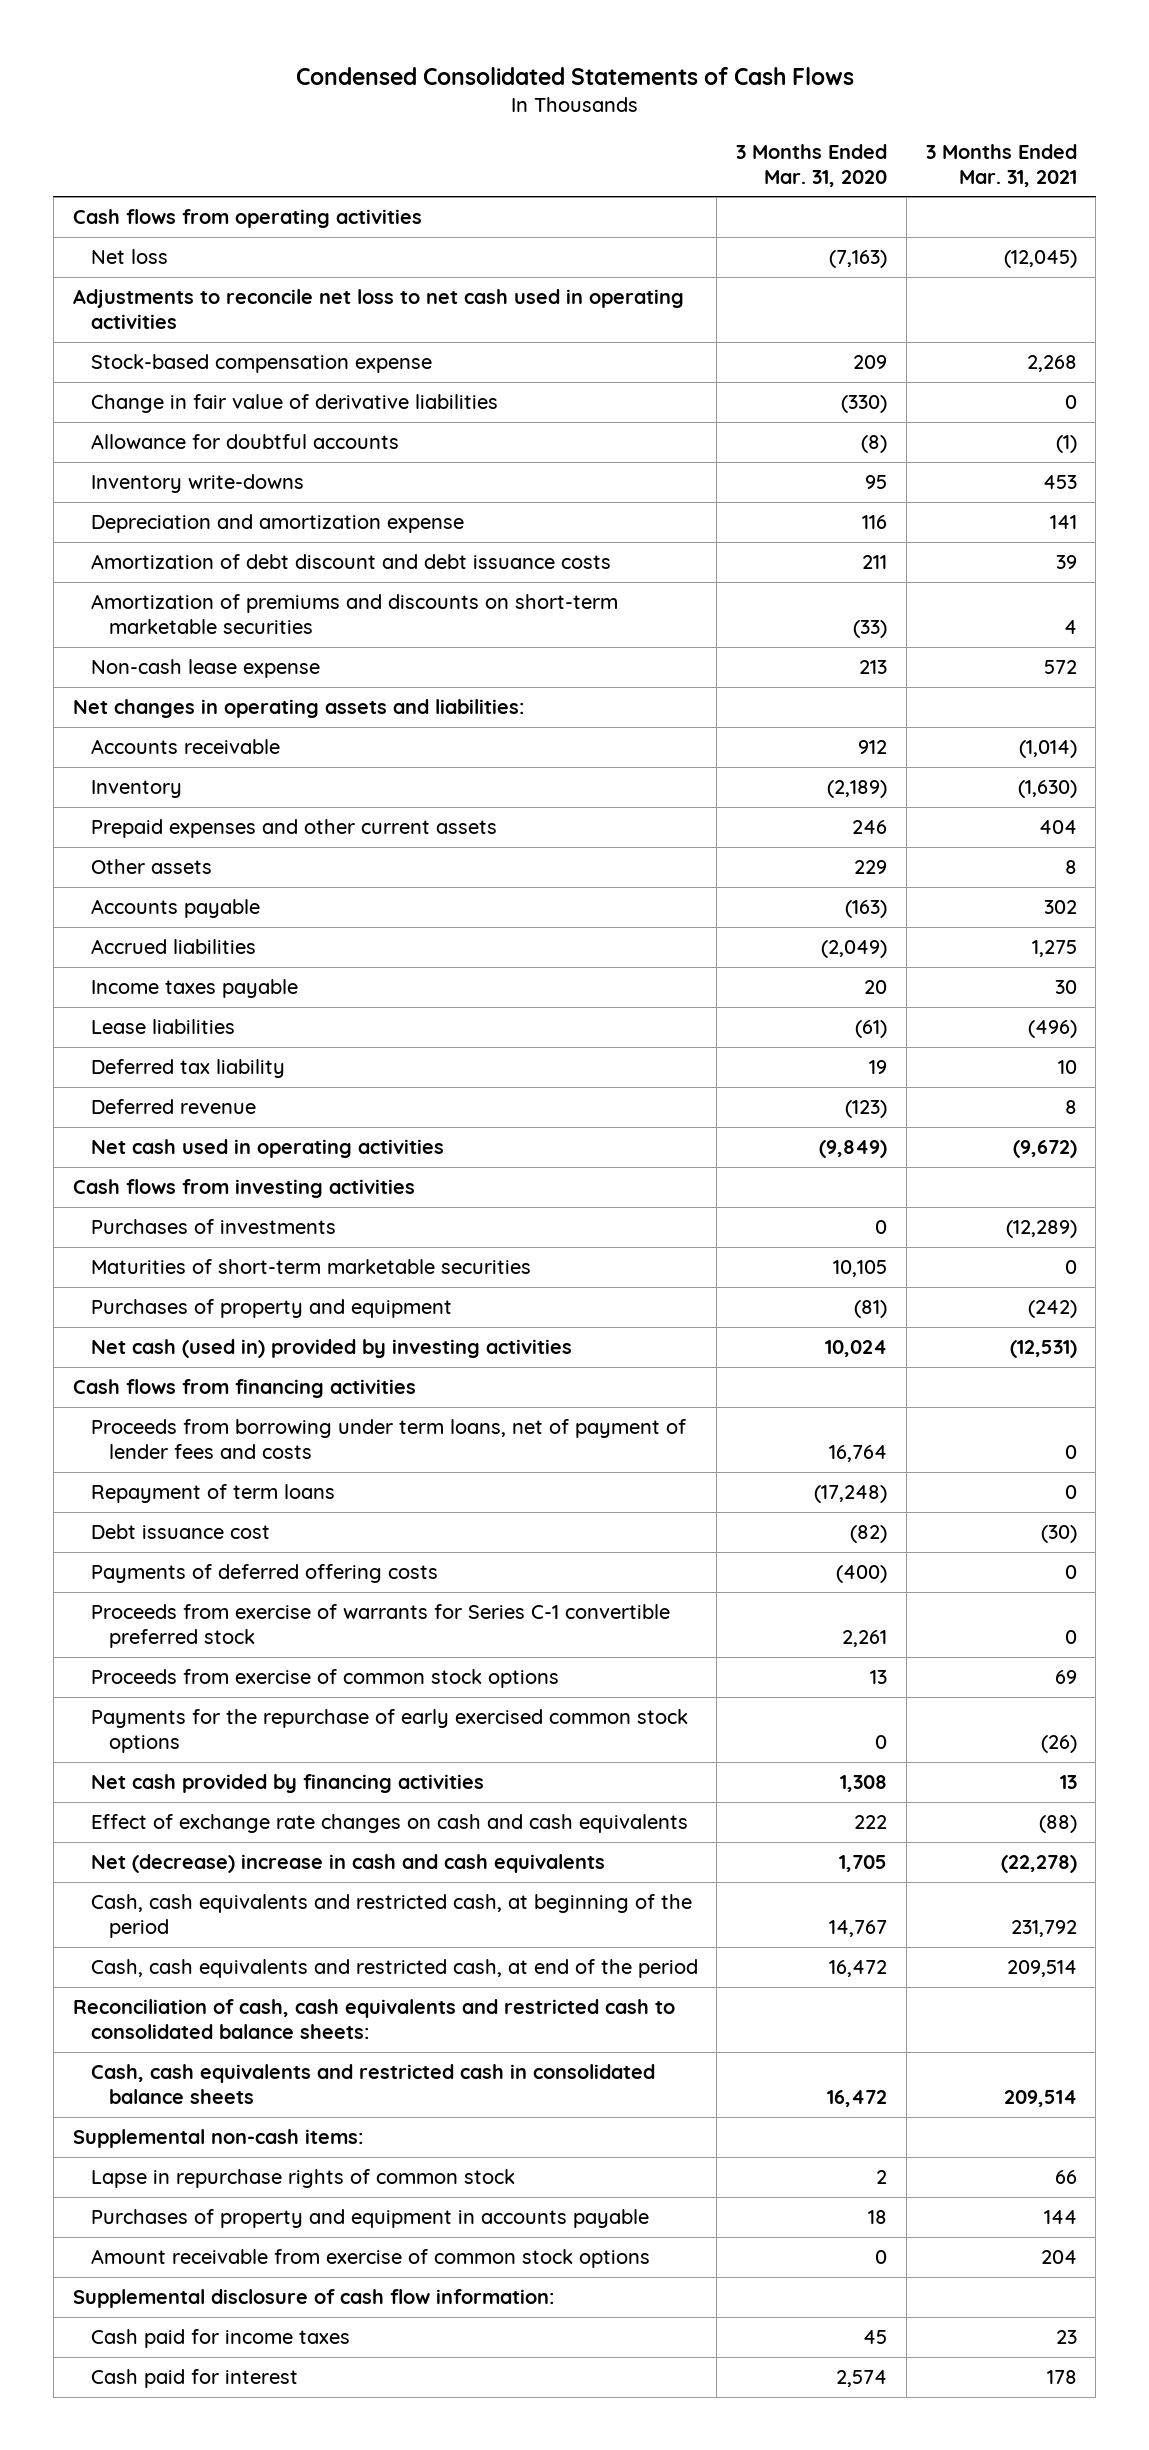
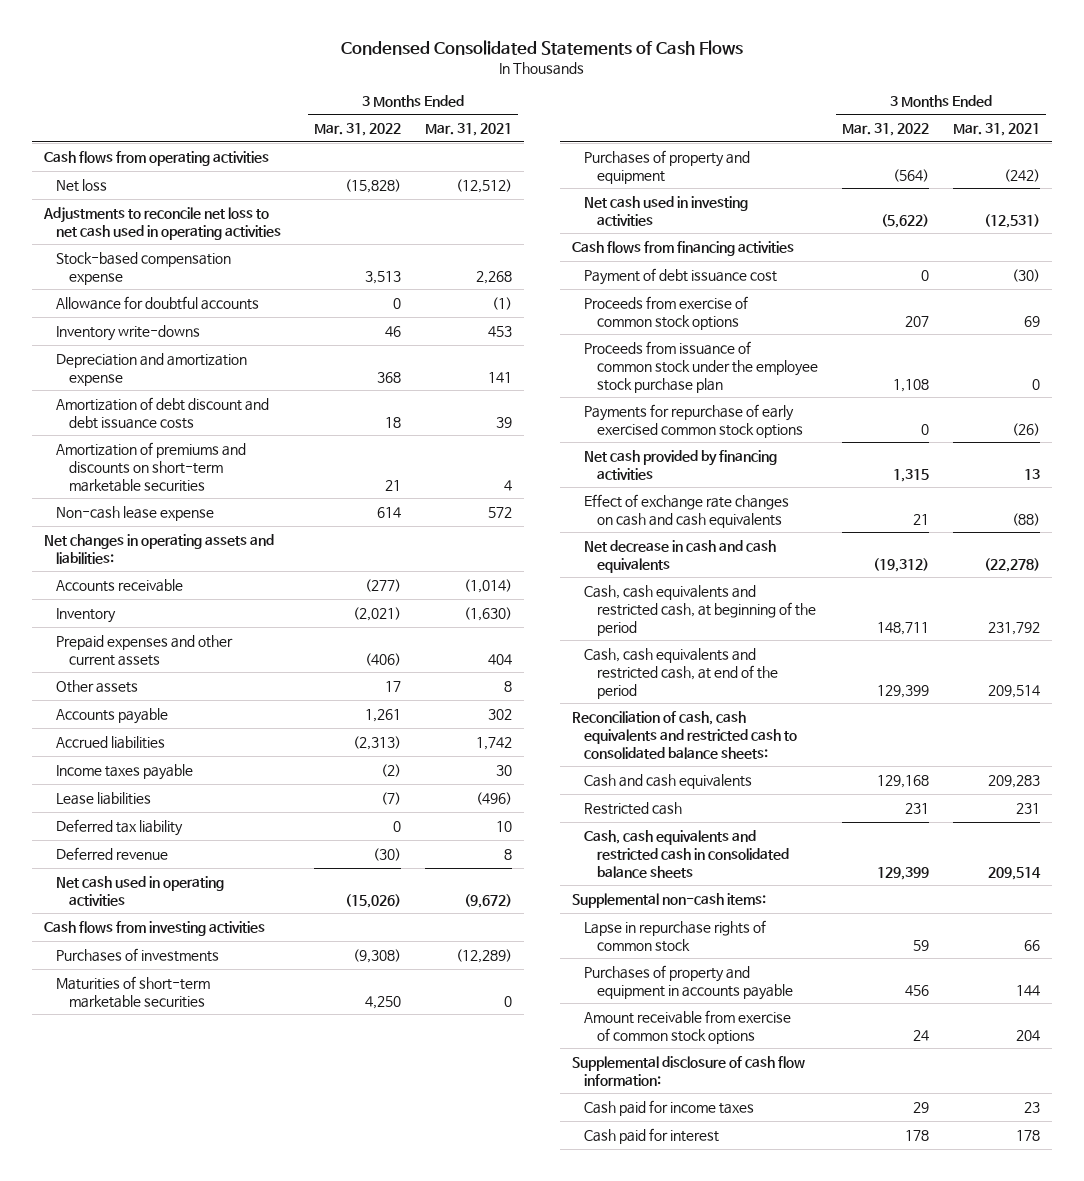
- | 3 Months Ended Mar. 31, 2020 | 3 Months Ended Mar. 31, 2021
+ | 3 Months Ended Mar. 31, 2022 | 3 Months Ended Mar. 31, 2021
- Net loss | (7,163) | (12,045)
+ Net loss | (15,828) | (12,512)
- Change in fair value of derivative liabilities | (330) | 0
- Accrued liabilities | (2,049) | 1,275
+ Accrued liabilities | (2,313) | 1,742
- Net cash (used in) provided by investing activities | 10,024 | (12,531)
+ Net cash used in investing activities | (5,622) | (12,531)
- Proceeds from borrowing under term loans, net of payment of lender fees and costs | 16,764 | 0
- Repayment of term loans | (17,248) | 0
- Debt issuance cost | (82) | (30)
- Payments of deferred offering costs | (400) | 0
- Proceeds from exercise of warrants for Series C-1 convertible preferred stock | 2,261 | 0
+ Payment of debt issuance cost | 0 | (30)
- Payments for the repurchase of early exercised common stock options | 0 | (26)
+ Proceeds from issuance of common stock under the employee stock purchase plan | 1,108 | 0
+ Payments for repurchase of early exercised common stock options | 0 | (26)
- Net (decrease) increase in cash and cash equivalents | 1,705 | (22,278)
+ Net decrease in cash and cash equivalents | (19,312) | (22,278)
+ Cash and cash equivalents | 129,168 | 209,283
+ Restricted cash | 231 | 231

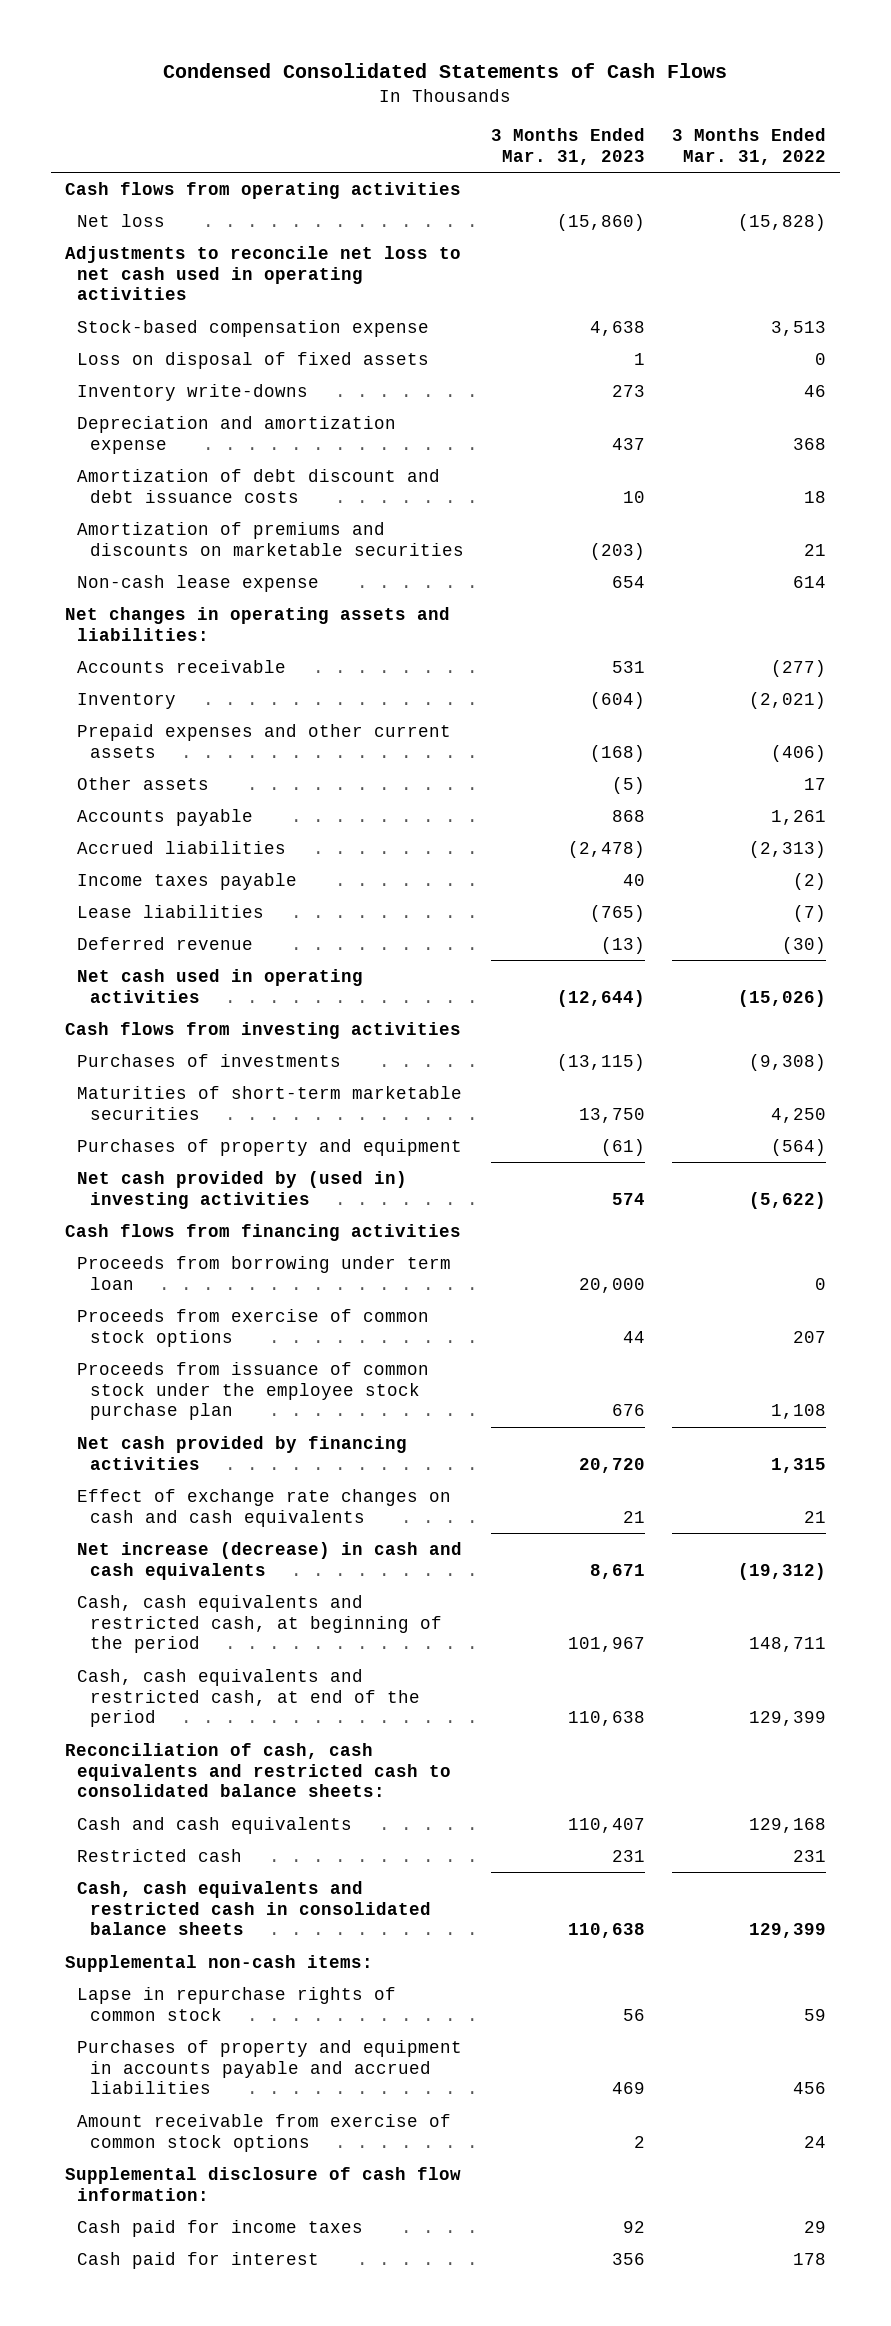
- | 3 Months Ended Mar. 31, 2022 | 3 Months Ended Mar. 31, 2021
+ | 3 Months Ended Mar. 31, 2023 | 3 Months Ended Mar. 31, 2022
- Allowance for doubtful accounts | 0 | (1)
+ Loss on disposal of fixed assets | 1 | 0
- Amortization of premiums and discounts on short-term marketable securities | 21 | 4
+ Amortization of premiums and discounts on marketable securities | (203) | 21
- Deferred tax liability | 0 | 10
- Net cash used in investing activities | (5,622) | (12,531)
+ Net cash provided by (used in) investing activities | 574 | (5,622)
- Payment of debt issuance cost | 0 | (30)
+ Proceeds from borrowing under term loan | 20,000 | 0
- Payments for repurchase of early exercised common stock options | 0 | (26)
- Net decrease in cash and cash equivalents | (19,312) | (22,278)
+ Net increase (decrease) in cash and cash equivalents | 8,671 | (19,312)
- Purchases of property and equipment in accounts payable | 456 | 144
+ Purchases of property and equipment in accounts payable and accrued liabilities | 469 | 456

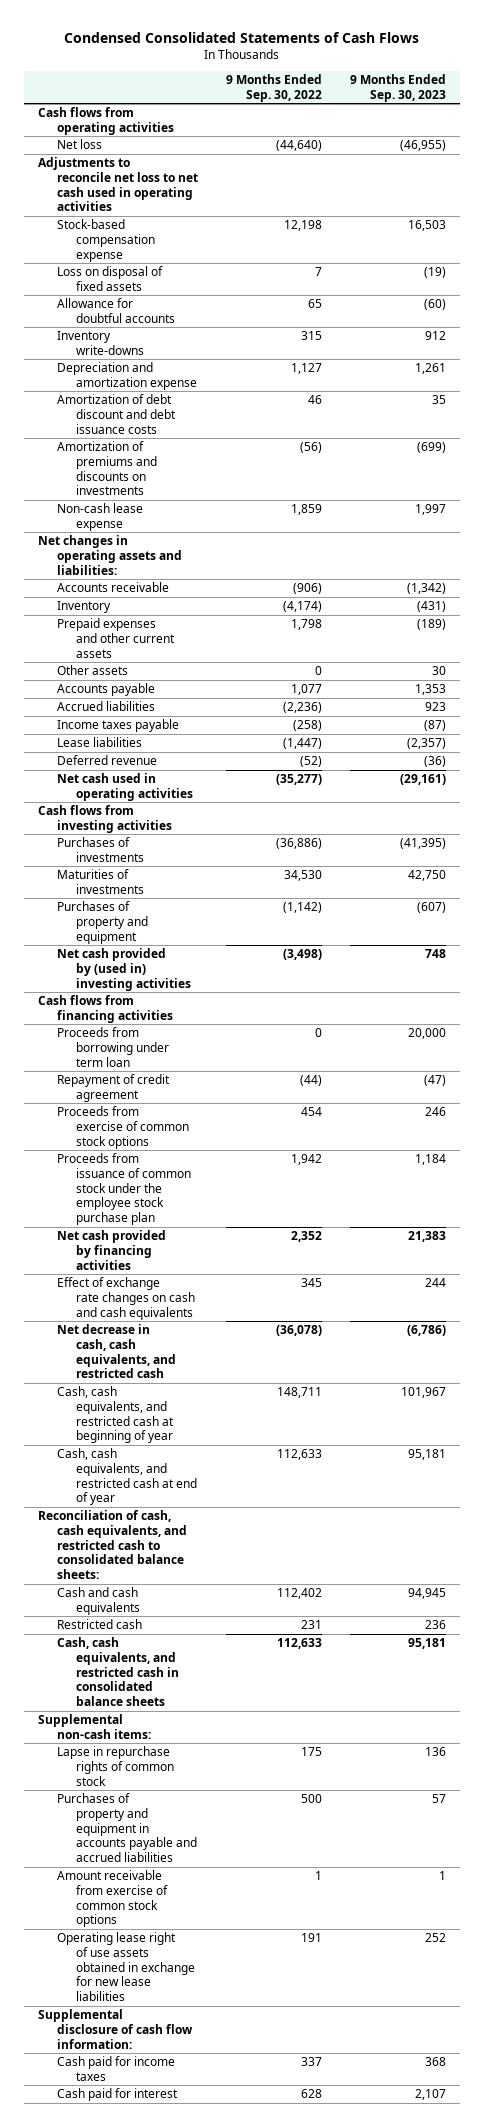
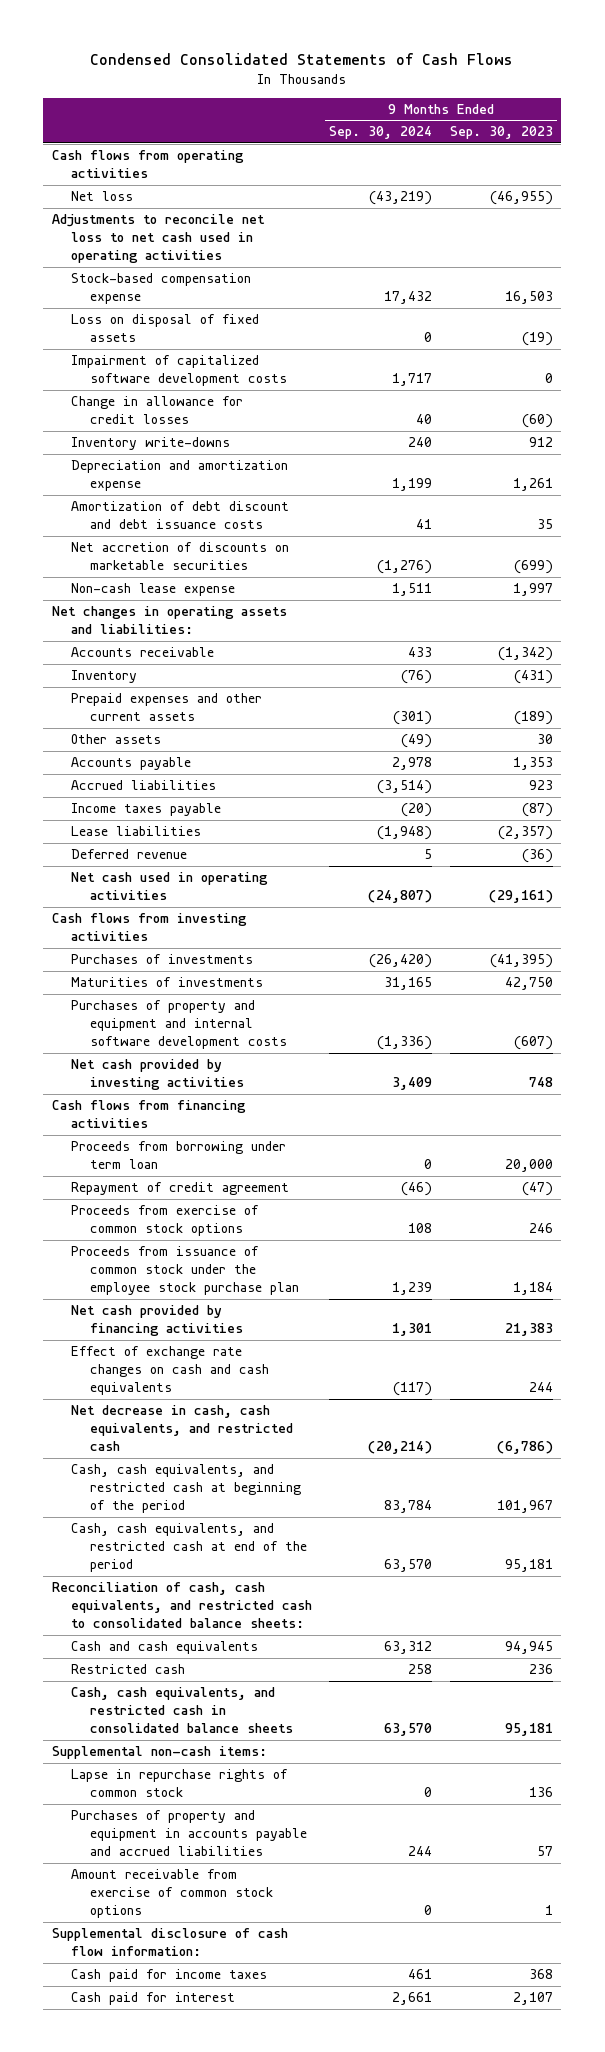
- | 9 Months Ended Sep. 30, 2022 | 9 Months Ended Sep. 30, 2023
+ | 9 Months Ended Sep. 30, 2024 | 9 Months Ended Sep. 30, 2023
- Allowance for doubtful accounts | 65 | (60)
+ Impairment of capitalized software development costs | 1,717 | 0
+ Change in allowance for credit losses | 40 | (60)
- Amortization of premiums and discounts on investments | (56) | (699)
+ Net accretion of discounts on marketable securities | (1,276) | (699)
- Purchases of property and equipment | (1,142) | (607)
- Net cash provided by (used in) investing activities | (3,498) | 748
+ Purchases of property and equipment and internal software development costs | (1,336) | (607)
+ Net cash provided by investing activities | 3,409 | 748
- Cash, cash equivalents, and restricted cash at beginning of year | 148,711 | 101,967
- Cash, cash equivalents, and restricted cash at end of year | 112,633 | 95,181
+ Cash, cash equivalents, and restricted cash at beginning of the period | 83,784 | 101,967
+ Cash, cash equivalents, and restricted cash at end of the period | 63,570 | 95,181
- Operating lease right of use assets obtained in exchange for new lease liabilities | 191 | 252

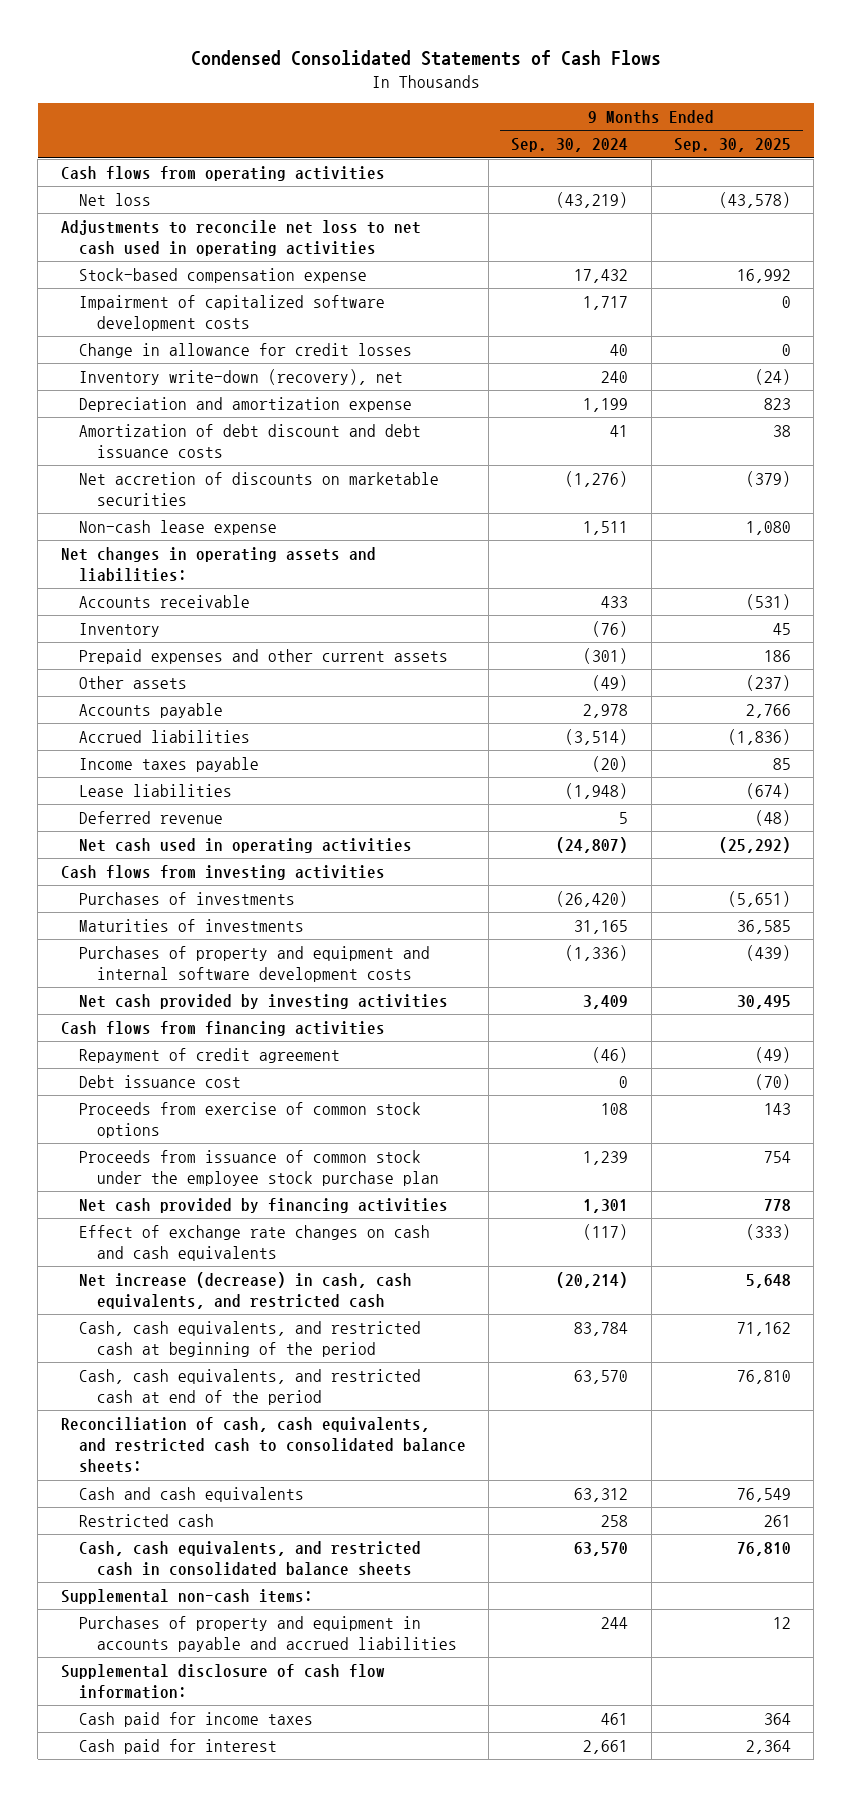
- | 9 Months Ended Sep. 30, 2024 | 9 Months Ended Sep. 30, 2023
+ | 9 Months Ended Sep. 30, 2024 | 9 Months Ended Sep. 30, 2025
- Loss on disposal of fixed assets | 0 | (19)
- Inventory write-downs | 240 | 912
+ Inventory write-down (recovery), net | 240 | (24)
- Proceeds from borrowing under term loan | 0 | 20,000
+ Debt issuance cost | 0 | (70)
- Net decrease in cash, cash equivalents, and restricted cash | (20,214) | (6,786)
+ Net increase (decrease) in cash, cash equivalents, and restricted cash | (20,214) | 5,648
- Lapse in repurchase rights of common stock | 0 | 136
- Amount receivable from exercise of common stock options | 0 | 1

